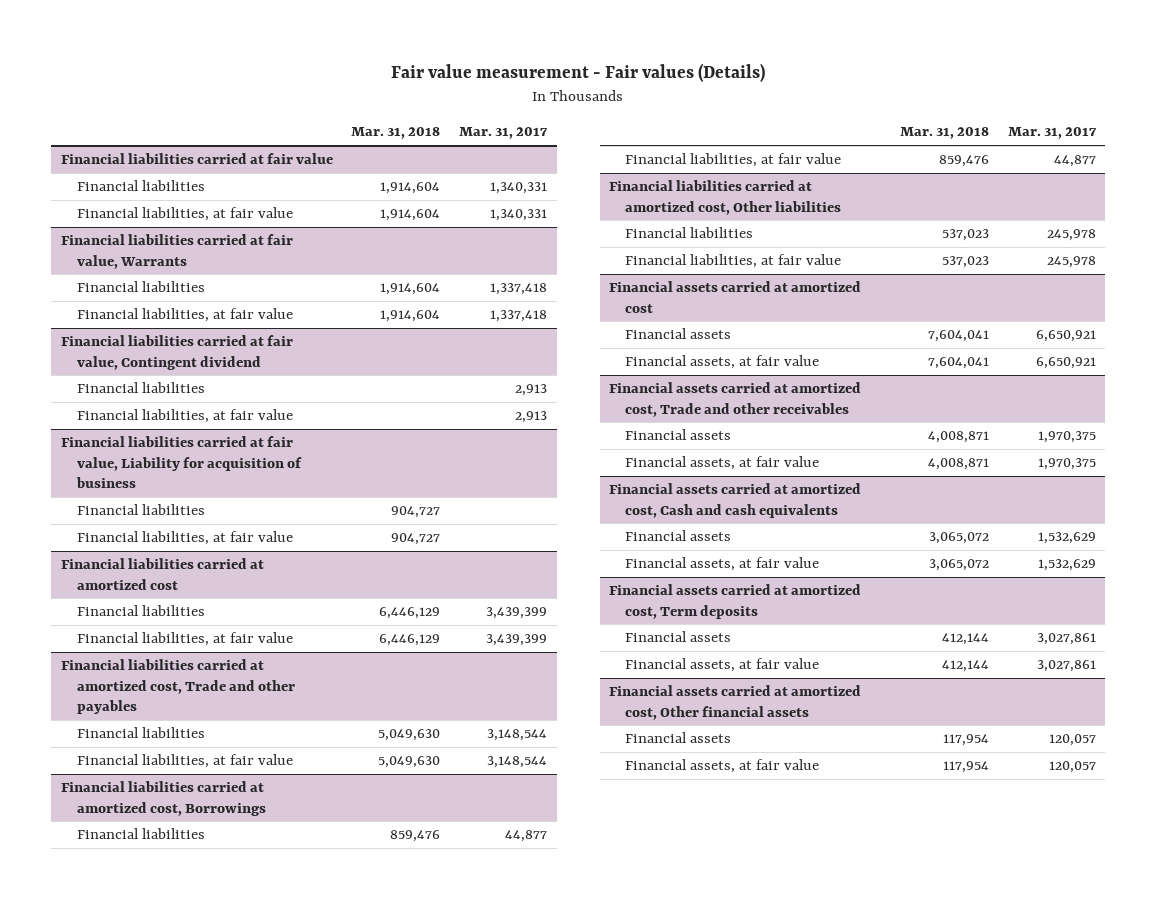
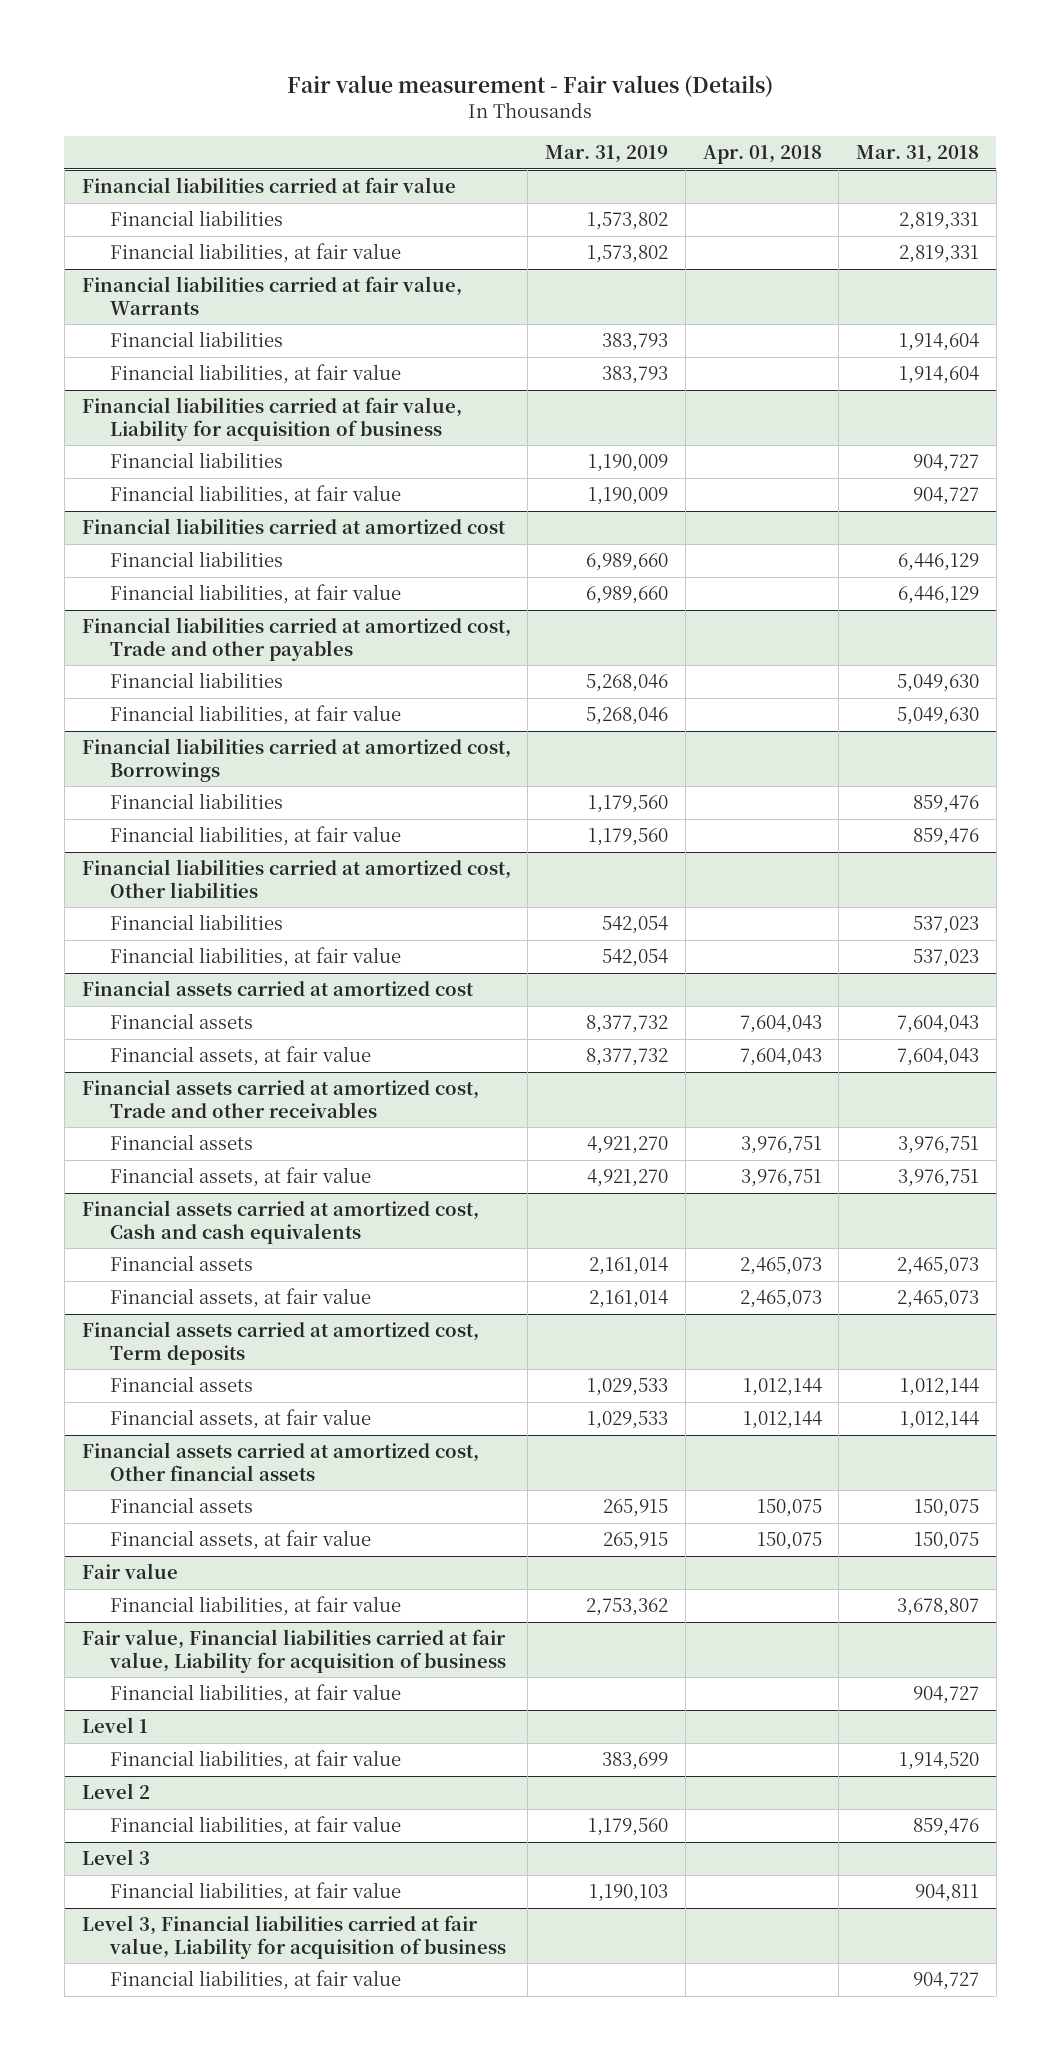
- | Mar. 31, 2018 | Mar. 31, 2017
+ | Mar. 31, 2019 | Apr. 01, 2018 | Mar. 31, 2018
@ Financial liabilities carried at fair value
- Financial liabilities | 1,914,604 | 1,340,331
- Financial liabilities, at fair value | 1,914,604 | 1,340,331
+ Financial liabilities | 1,573,802 | | 2,819,331
+ Financial liabilities, at fair value | 1,573,802 | | 2,819,331
- Financial liabilities carried at fair value, Contingent dividend
- Financial liabilities | | 2,913
- Financial liabilities, at fair value | | 2,913
@ Financial assets carried at amortized cost
- Financial assets | 7,604,041 | 6,650,921
- Financial assets, at fair value | 7,604,041 | 6,650,921
+ Financial assets | 8,377,732 | 7,604,043 | 7,604,043
+ Financial assets, at fair value | 8,377,732 | 7,604,043 | 7,604,043
@ Financial assets carried at amortized cost, Trade and other receivables
- Financial assets | 4,008,871 | 1,970,375
- Financial assets, at fair value | 4,008,871 | 1,970,375
+ Financial assets | 4,921,270 | 3,976,751 | 3,976,751
+ Financial assets, at fair value | 4,921,270 | 3,976,751 | 3,976,751
@ Financial assets carried at amortized cost, Cash and cash equivalents
- Financial assets | 3,065,072 | 1,532,629
- Financial assets, at fair value | 3,065,072 | 1,532,629
+ Financial assets | 2,161,014 | 2,465,073 | 2,465,073
+ Financial assets, at fair value | 2,161,014 | 2,465,073 | 2,465,073
@ Financial assets carried at amortized cost, Term deposits
- Financial assets | 412,144 | 3,027,861
- Financial assets, at fair value | 412,144 | 3,027,861
+ Financial assets | 1,029,533 | 1,012,144 | 1,012,144
+ Financial assets, at fair value | 1,029,533 | 1,012,144 | 1,012,144
@ Financial assets carried at amortized cost, Other financial assets
- Financial assets | 117,954 | 120,057
- Financial assets, at fair value | 117,954 | 120,057
+ Financial assets | 265,915 | 150,075 | 150,075
+ Financial assets, at fair value | 265,915 | 150,075 | 150,075
+ Fair value
+ Financial liabilities, at fair value | 2,753,362 | | 3,678,807
+ Fair value, Financial liabilities carried at fair value, Liability for acquisition of business
+ Financial liabilities, at fair value | | | 904,727
+ Level 1
+ Financial liabilities, at fair value | 383,699 | | 1,914,520
+ Level 2
+ Financial liabilities, at fair value | 1,179,560 | | 859,476
+ Level 3
+ Financial liabilities, at fair value | 1,190,103 | | 904,811
+ Level 3, Financial liabilities carried at fair value, Liability for acquisition of business
+ Financial liabilities, at fair value | | | 904,727

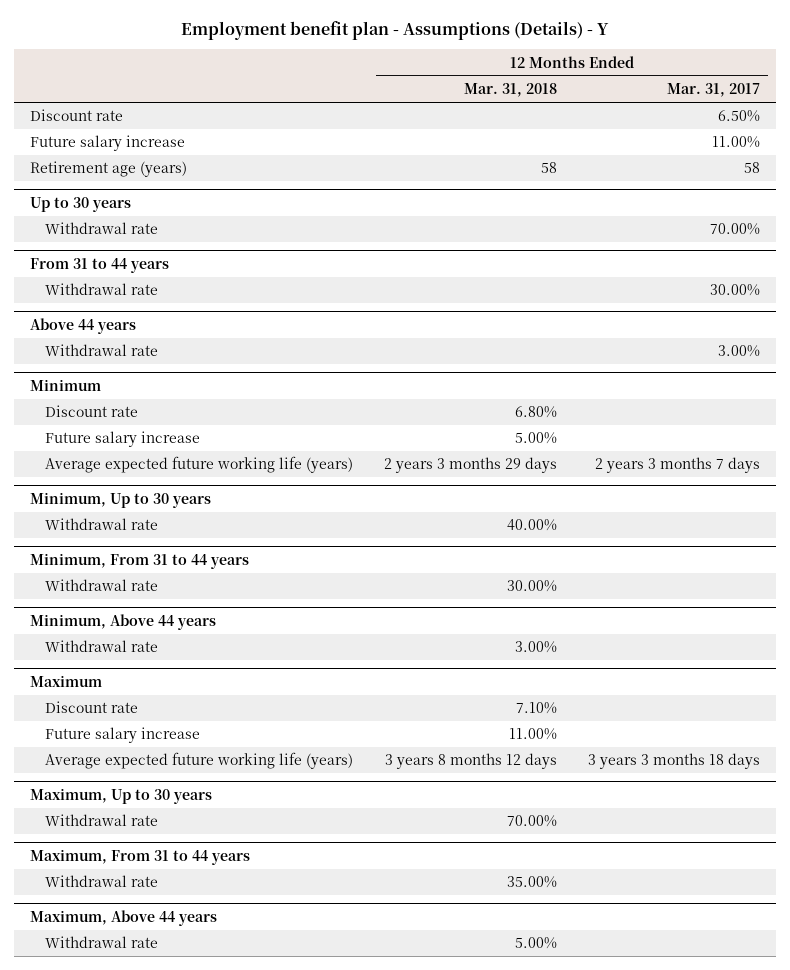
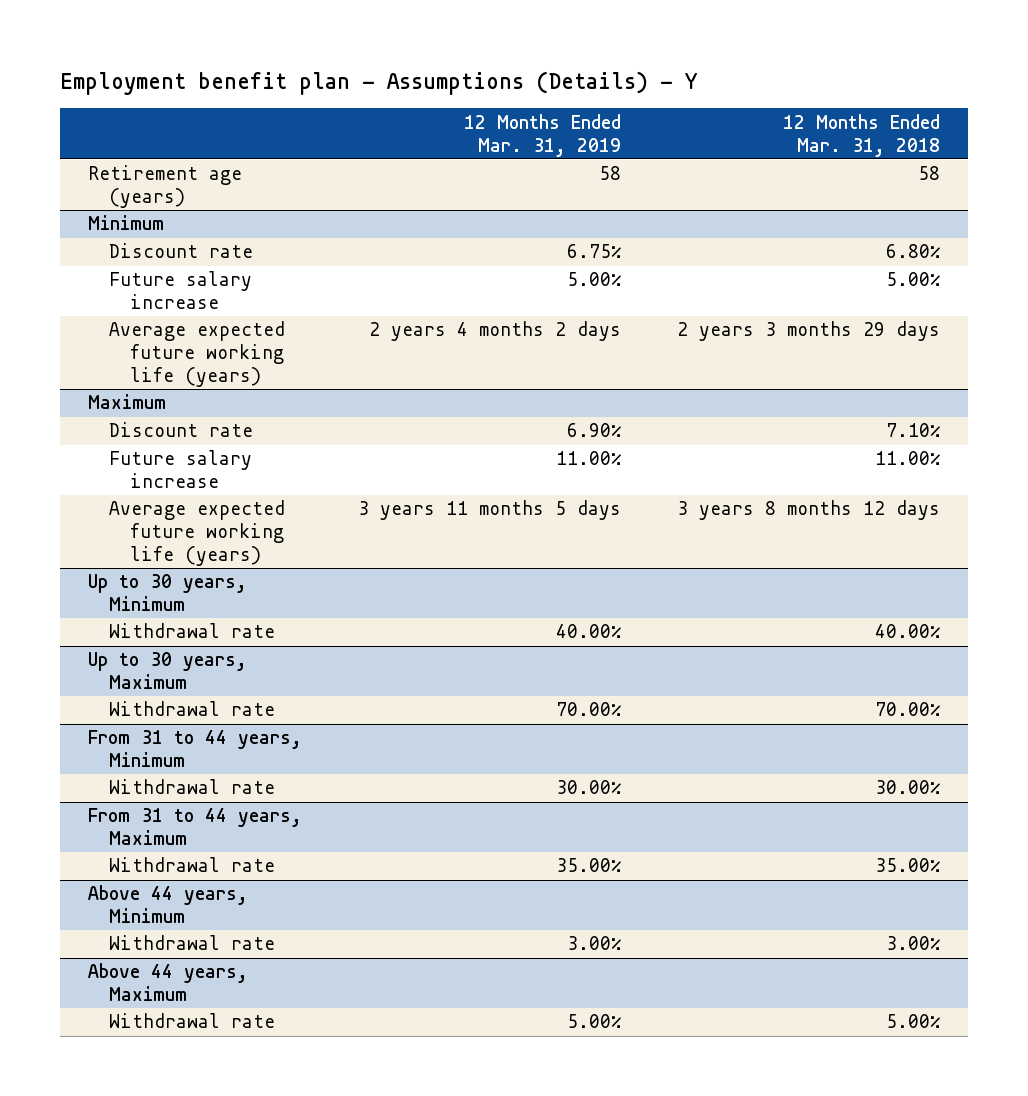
- | 12 Months Ended Mar. 31, 2018 | 12 Months Ended Mar. 31, 2017
+ | 12 Months Ended Mar. 31, 2019 | 12 Months Ended Mar. 31, 2018
- Discount rate | | 6.50%
- Future salary increase | | 11.00%
- Up to 30 years
- Withdrawal rate | | 70.00%
- From 31 to 44 years
- Withdrawal rate | | 30.00%
- Above 44 years
- Withdrawal rate | | 3.00%
- Minimum, Up to 30 years
- Withdrawal rate | 40.00% |
- Minimum, From 31 to 44 years
- Withdrawal rate | 30.00% |
- Minimum, Above 44 years
- Withdrawal rate | 3.00% |
- Maximum, Up to 30 years
+ Up to 30 years, Minimum
+ Withdrawal rate | 40.00% | 40.00%
+ Up to 30 years, Maximum
- Maximum, From 31 to 44 years
+ From 31 to 44 years, Minimum
+ Withdrawal rate | 30.00% | 30.00%
+ From 31 to 44 years, Maximum
- Maximum, Above 44 years
+ Above 44 years, Minimum
+ Withdrawal rate | 3.00% | 3.00%
+ Above 44 years, Maximum

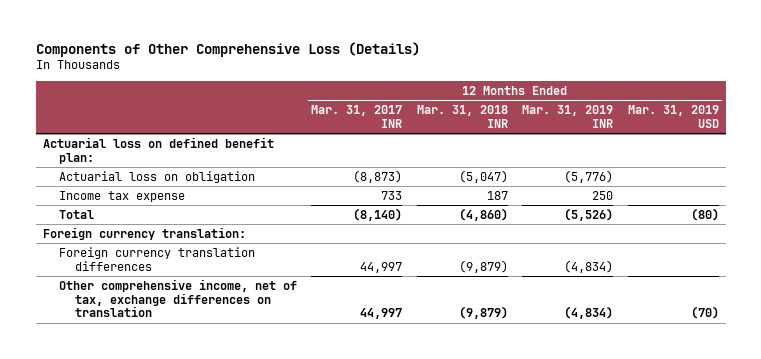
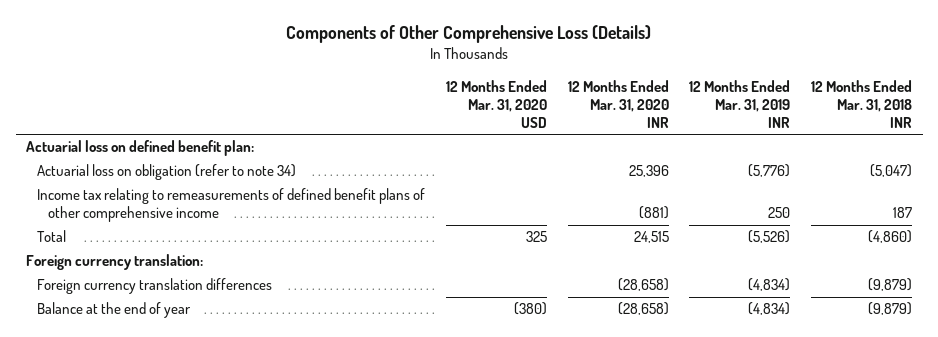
- | 12 Months Ended Mar. 31, 2017 INR | 12 Months Ended Mar. 31, 2018 INR | 12 Months Ended Mar. 31, 2019 INR | 12 Months Ended Mar. 31, 2019 USD
+ | 12 Months Ended Mar. 31, 2020 USD | 12 Months Ended Mar. 31, 2020 INR | 12 Months Ended Mar. 31, 2019 INR | 12 Months Ended Mar. 31, 2018 INR
- Actuarial loss on obligation | (8,873) | (5,047) | (5,776) |
- Income tax expense | 733 | 187 | 250 |
+ Actuarial loss on obligation (refer to note 34) | | 25,396 | (5,776) | (5,047)
+ Income tax relating to remeasurements of defined benefit plans of other comprehensive income | | (881) | 250 | 187
- Other comprehensive income, net of tax, exchange differences on translation | 44,997 | (9,879) | (4,834) | (70)
+ Balance at the end of year | (380) | (28,658) | (4,834) | (9,879)

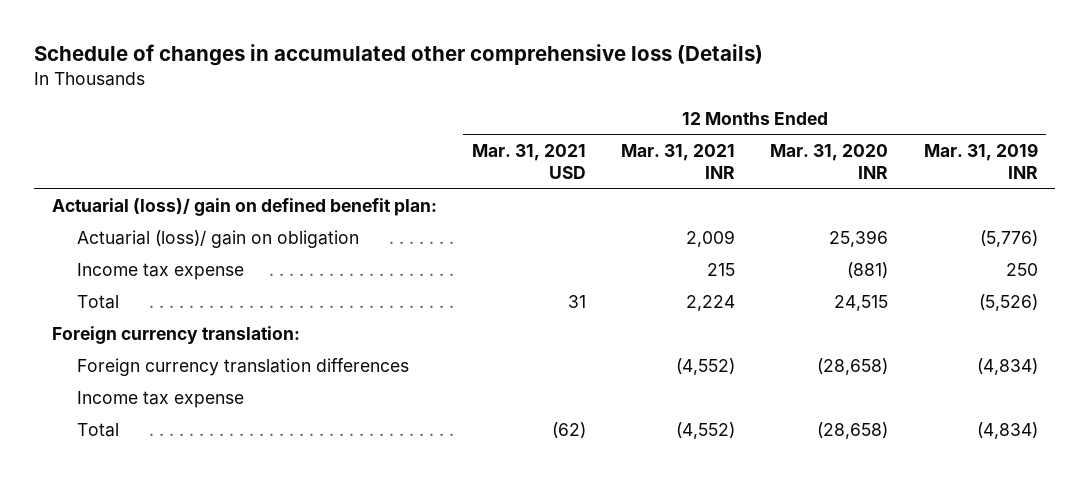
- Components of Other Comprehensive Loss (Details)
+ Schedule of changes in accumulated other comprehensive loss (Details)
- | 12 Months Ended Mar. 31, 2020 USD | 12 Months Ended Mar. 31, 2020 INR | 12 Months Ended Mar. 31, 2019 INR | 12 Months Ended Mar. 31, 2018 INR
+ | 12 Months Ended Mar. 31, 2021 USD | 12 Months Ended Mar. 31, 2021 INR | 12 Months Ended Mar. 31, 2020 INR | 12 Months Ended Mar. 31, 2019 INR
- Actuarial loss on defined benefit plan:
- Actuarial loss on obligation (refer to note 34) | | 25,396 | (5,776) | (5,047)
- Income tax relating to remeasurements of defined benefit plans of other comprehensive income | | (881) | 250 | 187
+ Actuarial (loss)/ gain on defined benefit plan:
+ Actuarial (loss)/ gain on obligation | | 2,009 | 25,396 | (5,776)
+ Income tax expense | | 215 | (881) | 250
- Balance at the end of year | (380) | (28,658) | (4,834) | (9,879)
+ Income tax expense
+ Total | (62) | (4,552) | (28,658) | (4,834)

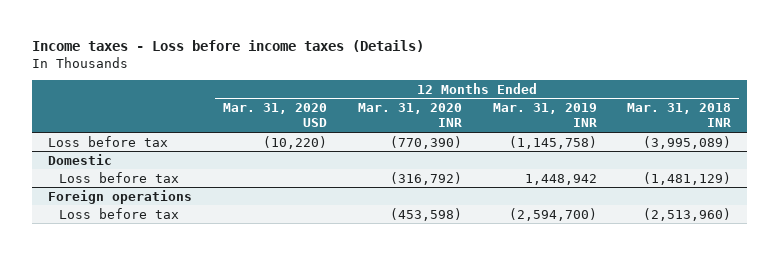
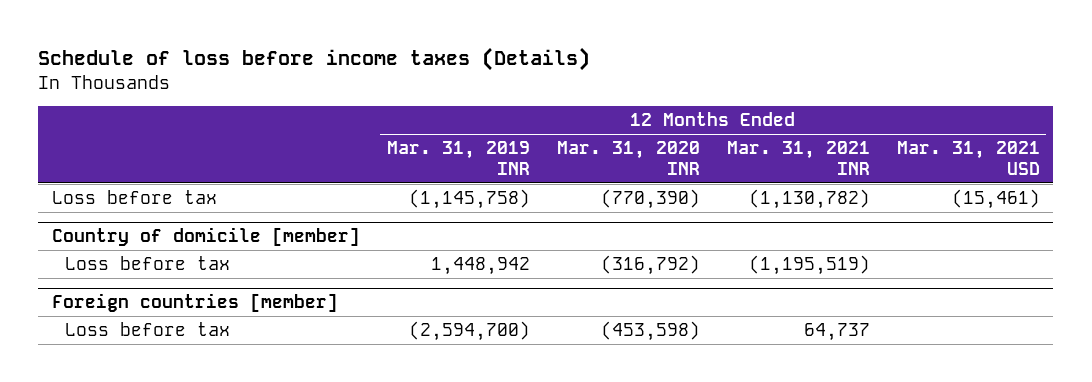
- Income taxes - Loss before income taxes (Details)
+ Schedule of loss before income taxes (Details)
- | 12 Months Ended Mar. 31, 2020 USD | 12 Months Ended Mar. 31, 2020 INR | 12 Months Ended Mar. 31, 2019 INR | 12 Months Ended Mar. 31, 2018 INR
+ | 12 Months Ended Mar. 31, 2019 INR | 12 Months Ended Mar. 31, 2020 INR | 12 Months Ended Mar. 31, 2021 INR | 12 Months Ended Mar. 31, 2021 USD
- Domestic
+ Country of domicile [member]
- Foreign operations
+ Foreign countries [member]

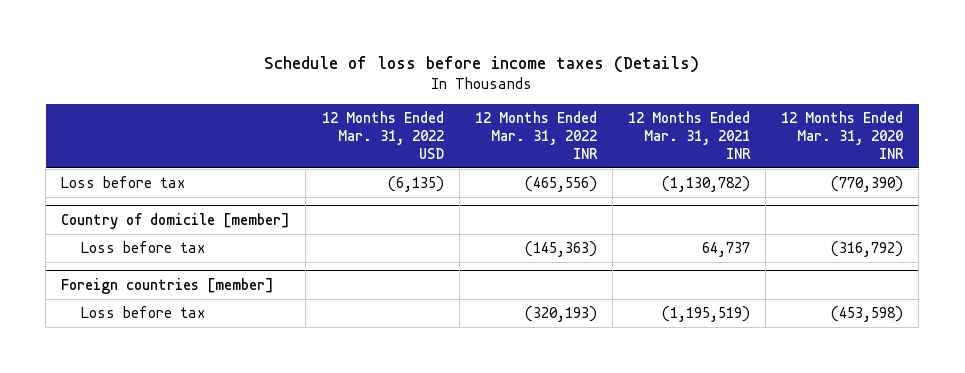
- | 12 Months Ended Mar. 31, 2019 INR | 12 Months Ended Mar. 31, 2020 INR | 12 Months Ended Mar. 31, 2021 INR | 12 Months Ended Mar. 31, 2021 USD
+ | 12 Months Ended Mar. 31, 2022 USD | 12 Months Ended Mar. 31, 2022 INR | 12 Months Ended Mar. 31, 2021 INR | 12 Months Ended Mar. 31, 2020 INR
@ Country of domicile [member]
- Loss before tax | 1,448,942 | (316,792) | (1,195,519) |
+ Loss before tax | | (145,363) | 64,737 | (316,792)
@ Foreign countries [member]
- Loss before tax | (2,594,700) | (453,598) | 64,737 |
+ Loss before tax | | (320,193) | (1,195,519) | (453,598)

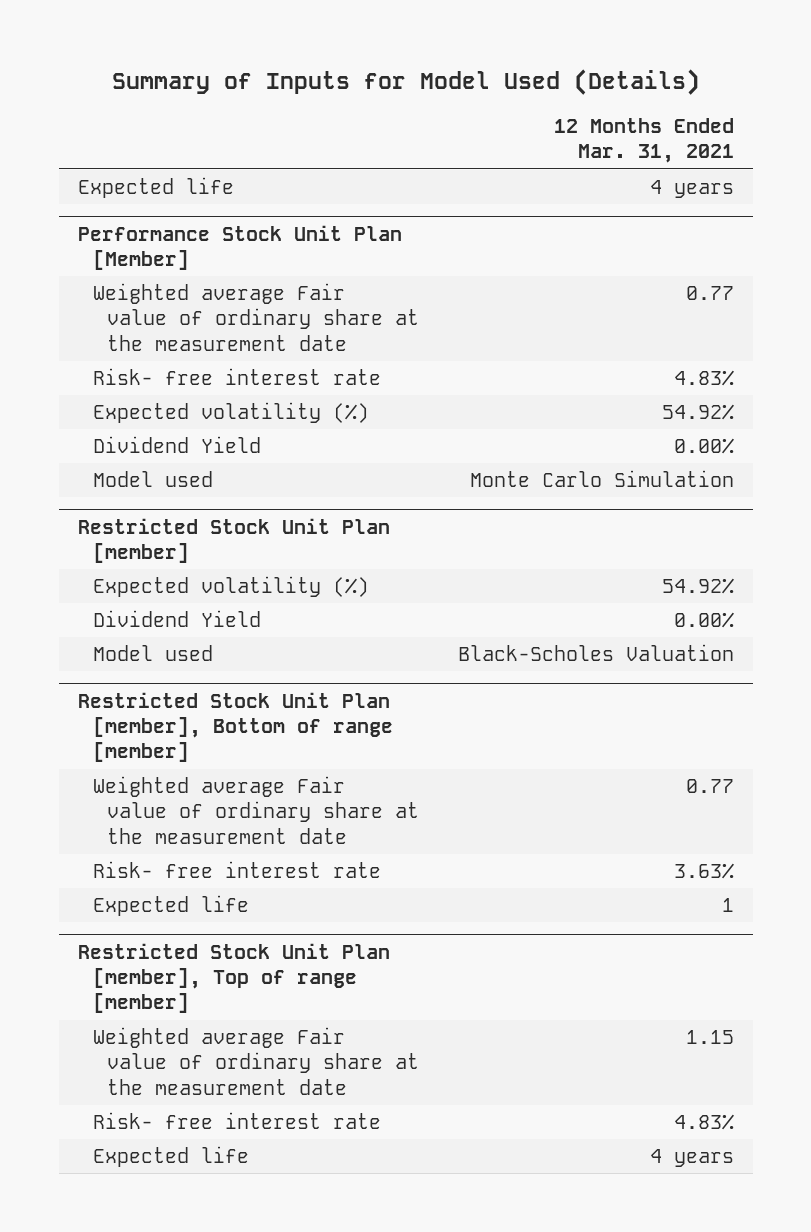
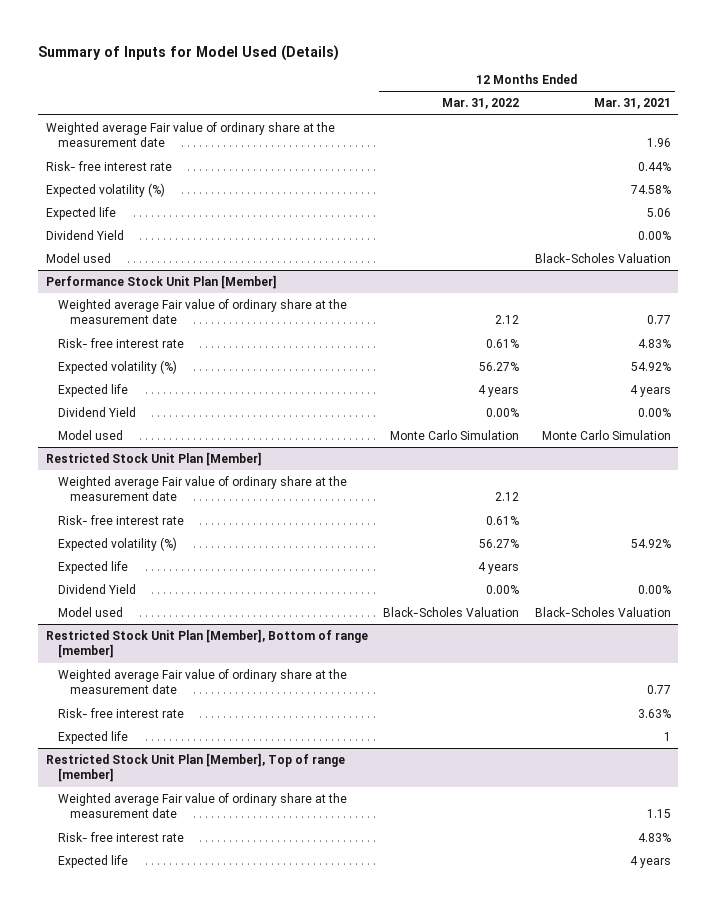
- | 12 Months Ended Mar. 31, 2021
+ | 12 Months Ended Mar. 31, 2022 | 12 Months Ended Mar. 31, 2021
- Expected life | 4 years
+ Weighted average Fair value of ordinary share at the measurement date | | 1.96
+ Risk- free interest rate | | 0.44%
+ Expected volatility (%) | | 74.58%
+ Expected life | | 5.06
+ Dividend Yield | | 0.00%
+ Model used | | Black-Scholes Valuation
@ Performance Stock Unit Plan [Member]
+ Expected life | 4 years | 4 years
- Restricted Stock Unit Plan [member]
+ Restricted Stock Unit Plan [Member]
+ Weighted average Fair value of ordinary share at the measurement date | 2.12 |
+ Risk- free interest rate | 0.61% |
+ Expected life | 4 years |
- Restricted Stock Unit Plan [member], Bottom of range [member]
+ Restricted Stock Unit Plan [Member], Bottom of range [member]
- Restricted Stock Unit Plan [member], Top of range [member]
+ Restricted Stock Unit Plan [Member], Top of range [member]

